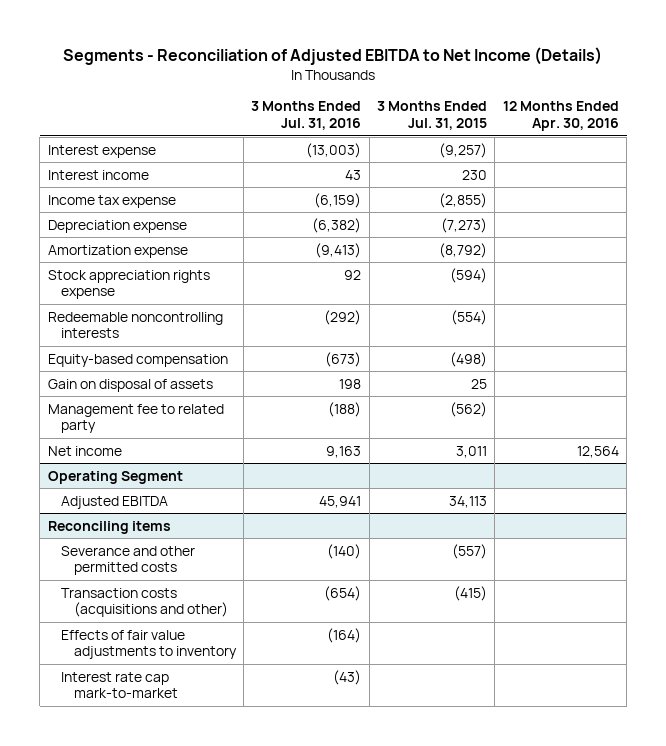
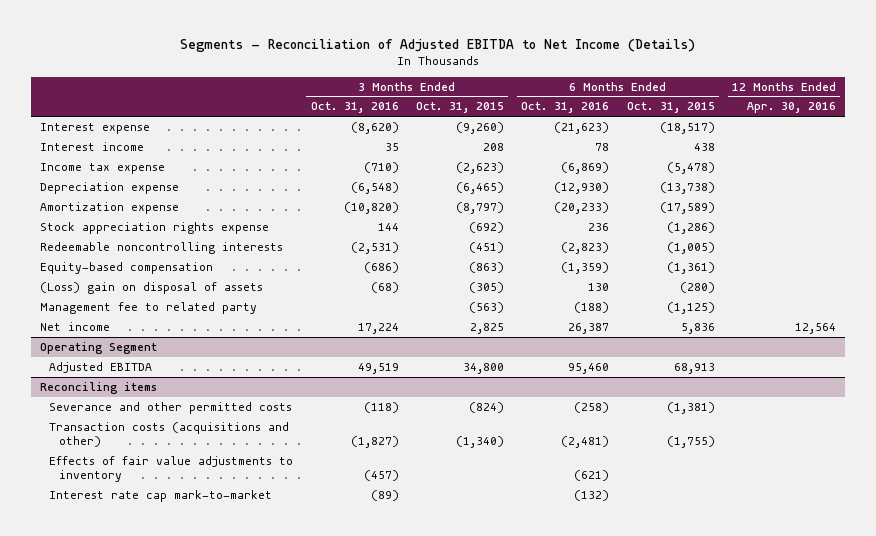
- | 3 Months Ended Jul. 31, 2016 | 3 Months Ended Jul. 31, 2015 | 12 Months Ended Apr. 30, 2016
+ | 3 Months Ended Oct. 31, 2016 | 3 Months Ended Oct. 31, 2015 | 6 Months Ended Oct. 31, 2016 | 6 Months Ended Oct. 31, 2015 | 12 Months Ended Apr. 30, 2016
- Gain on disposal of assets | 198 | 25 |
+ (Loss) gain on disposal of assets | (68) | (305) | 130 | (280) |

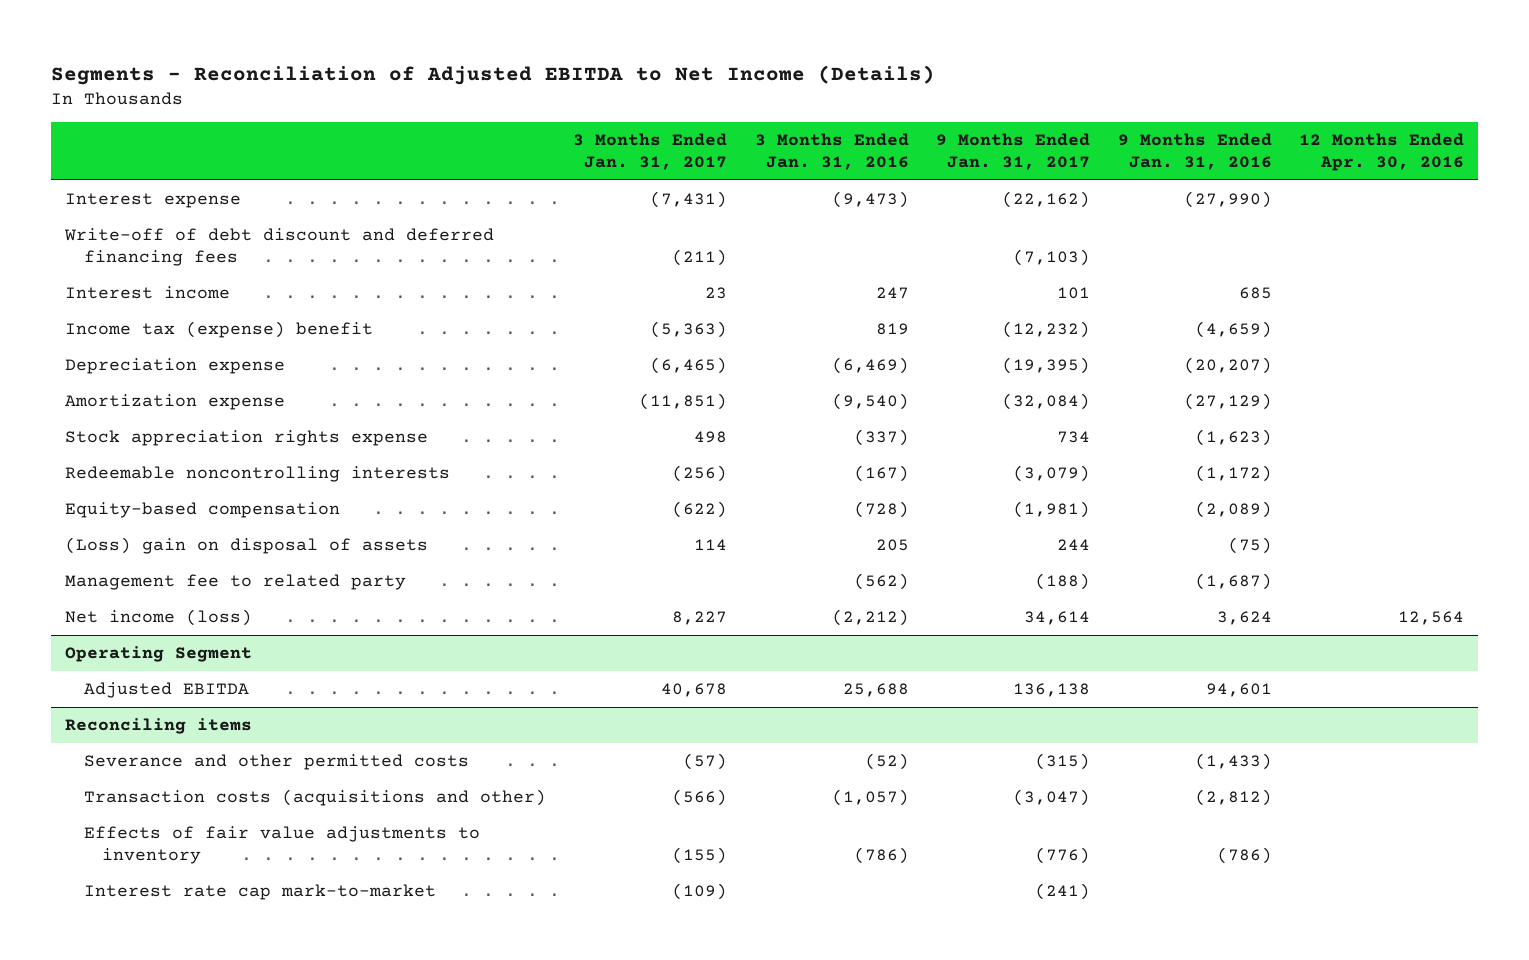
- | 3 Months Ended Oct. 31, 2016 | 3 Months Ended Oct. 31, 2015 | 6 Months Ended Oct. 31, 2016 | 6 Months Ended Oct. 31, 2015 | 12 Months Ended Apr. 30, 2016
+ | 3 Months Ended Jan. 31, 2017 | 3 Months Ended Jan. 31, 2016 | 9 Months Ended Jan. 31, 2017 | 9 Months Ended Jan. 31, 2016 | 12 Months Ended Apr. 30, 2016
+ Write-off of debt discount and deferred financing fees | (211) | | (7,103) | |
- Income tax expense | (710) | (2,623) | (6,869) | (5,478) |
+ Income tax (expense) benefit | (5,363) | 819 | (12,232) | (4,659) |
- Net income | 17,224 | 2,825 | 26,387 | 5,836 | 12,564
+ Net income (loss) | 8,227 | (2,212) | 34,614 | 3,624 | 12,564

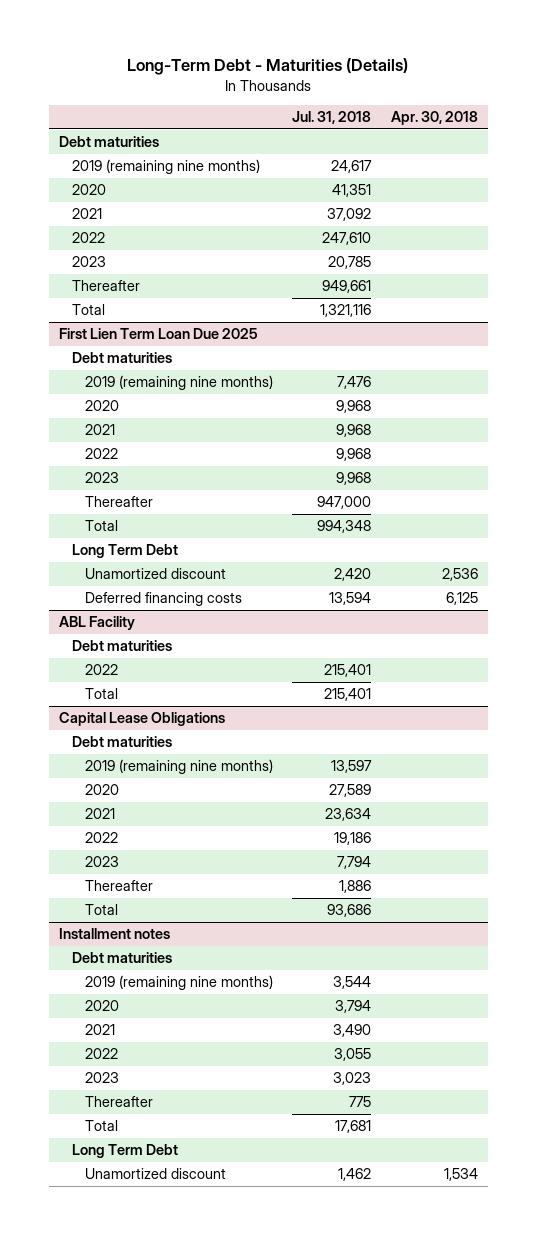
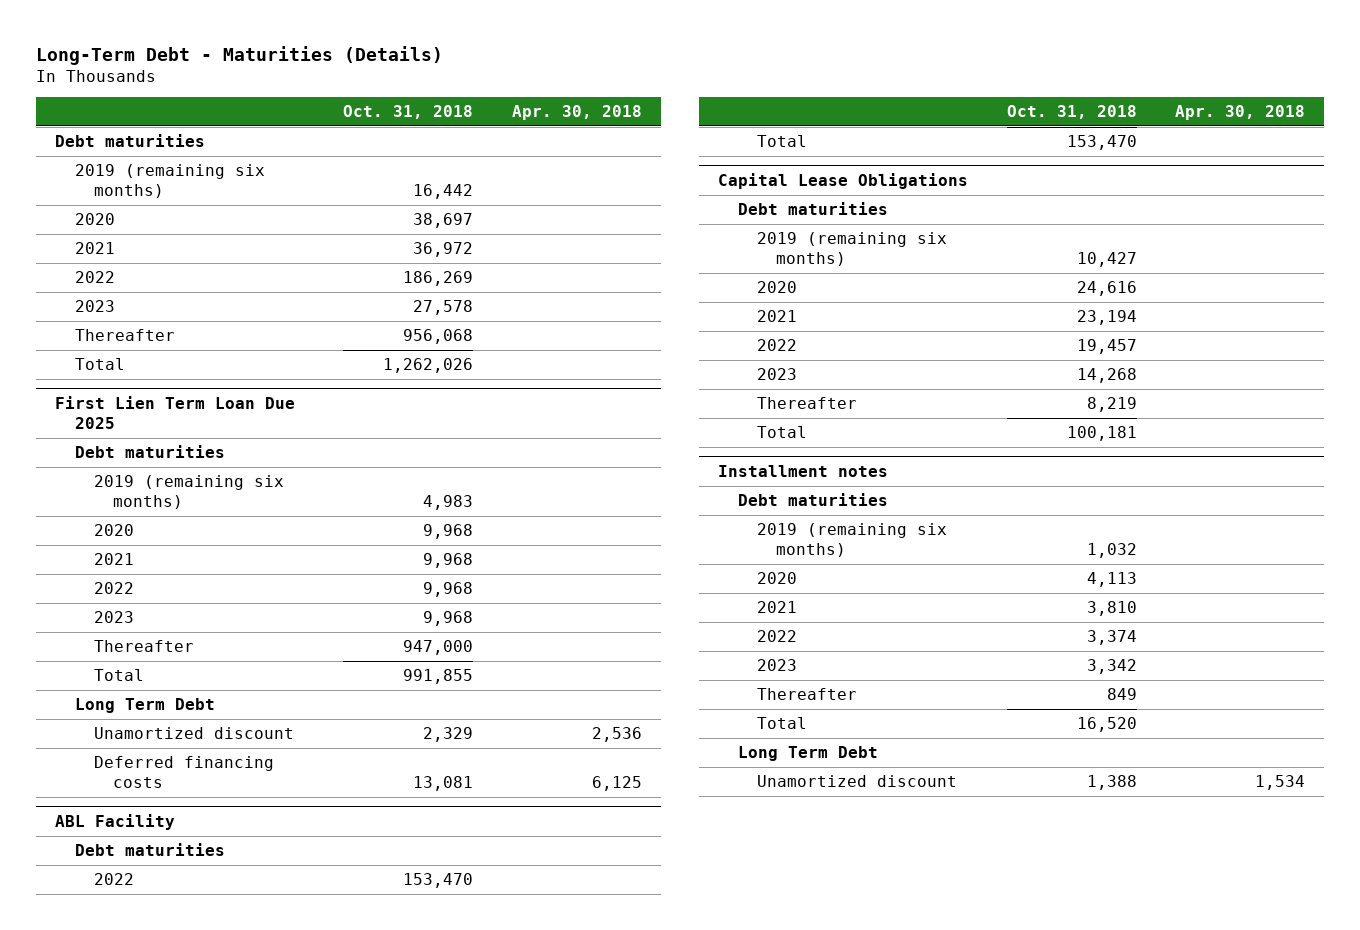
- | Jul. 31, 2018 | Apr. 30, 2018
+ | Oct. 31, 2018 | Apr. 30, 2018
- 2019 (remaining nine months) | 24,617 |
+ 2019 (remaining six months) | 16,442 |
@ First Lien Term Loan Due 2025
- 2019 (remaining nine months) | 7,476 |
+ 2019 (remaining six months) | 4,983 |
@ Capital Lease Obligations
- 2019 (remaining nine months) | 13,597 |
+ 2019 (remaining six months) | 10,427 |
@ Installment notes
- 2019 (remaining nine months) | 3,544 |
+ 2019 (remaining six months) | 1,032 |

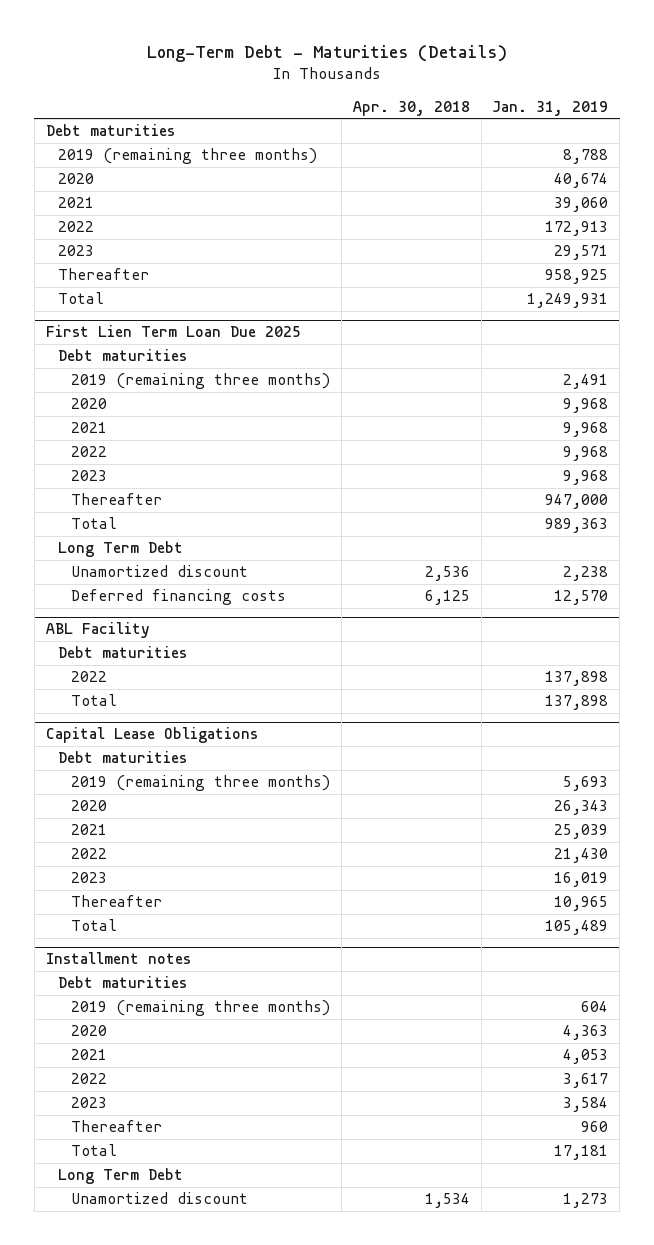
- | Oct. 31, 2018 | Apr. 30, 2018
+ | Apr. 30, 2018 | Jan. 31, 2019
- 2019 (remaining six months) | 16,442 |
+ 2019 (remaining three months) | | 8,788
@ First Lien Term Loan Due 2025
- 2019 (remaining six months) | 4,983 |
+ 2019 (remaining three months) | | 2,491
@ Capital Lease Obligations
- 2019 (remaining six months) | 10,427 |
+ 2019 (remaining three months) | | 5,693
@ Installment notes
- 2019 (remaining six months) | 1,032 |
+ 2019 (remaining three months) | | 604

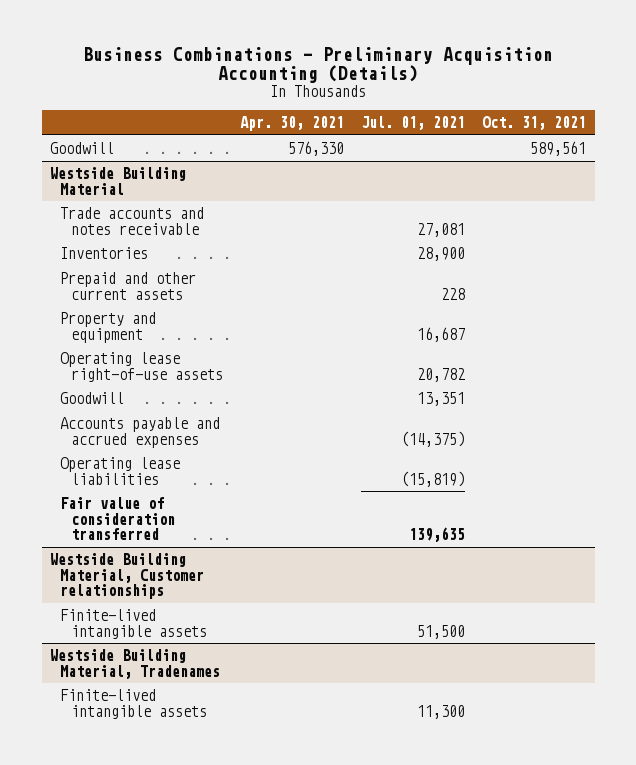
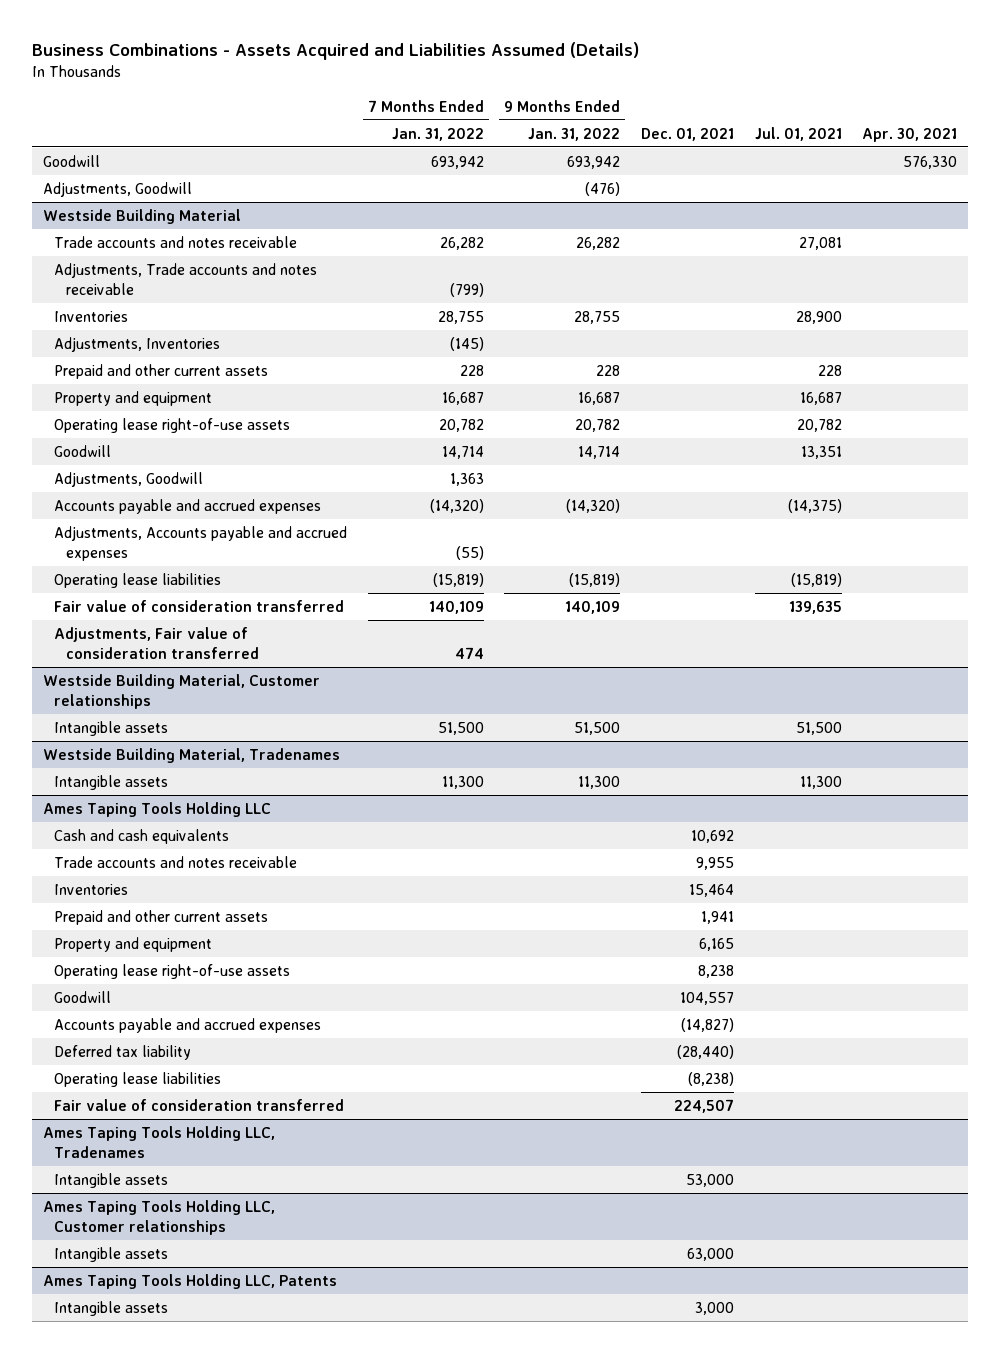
- Business Combinations - Preliminary Acquisition Accounting (Details)
+ Business Combinations - Assets Acquired and Liabilities Assumed (Details)
- | Apr. 30, 2021 | Jul. 01, 2021 | Oct. 31, 2021
+ | 7 Months Ended Jan. 31, 2022 | 9 Months Ended Jan. 31, 2022 | Dec. 01, 2021 | Jul. 01, 2021 | Apr. 30, 2021
+ Adjustments, Goodwill | | (476) | | |
@ Westside Building Material
+ Adjustments, Trade accounts and notes receivable | (799) | | | |
+ Adjustments, Inventories | (145) | | | |
+ Adjustments, Goodwill | 1,363 | | | |
+ Adjustments, Accounts payable and accrued expenses | (55) | | | |
+ Adjustments, Fair value of consideration transferred | 474 | | | |
@ Westside Building Material, Customer relationships
- Finite-lived intangible assets | | 51,500 |
+ Intangible assets | 51,500 | 51,500 | | 51,500 |
@ Westside Building Material, Tradenames
- Finite-lived intangible assets | | 11,300 |
+ Intangible assets | 11,300 | 11,300 | | 11,300 |
+ Ames Taping Tools Holding LLC
+ Cash and cash equivalents | | | 10,692 | |
+ Trade accounts and notes receivable | | | 9,955 | |
+ Inventories | | | 15,464 | |
+ Prepaid and other current assets | | | 1,941 | |
+ Property and equipment | | | 6,165 | |
+ Operating lease right-of-use assets | | | 8,238 | |
+ Goodwill | | | 104,557 | |
+ Accounts payable and accrued expenses | | | (14,827) | |
+ Deferred tax liability | | | (28,440) | |
+ Operating lease liabilities | | | (8,238) | |
+ Fair value of consideration transferred | | | 224,507 | |
+ Ames Taping Tools Holding LLC, Tradenames
+ Intangible assets | | | 53,000 | |
+ Ames Taping Tools Holding LLC, Customer relationships
+ Intangible assets | | | 63,000 | |
+ Ames Taping Tools Holding LLC, Patents
+ Intangible assets | | | 3,000 | |

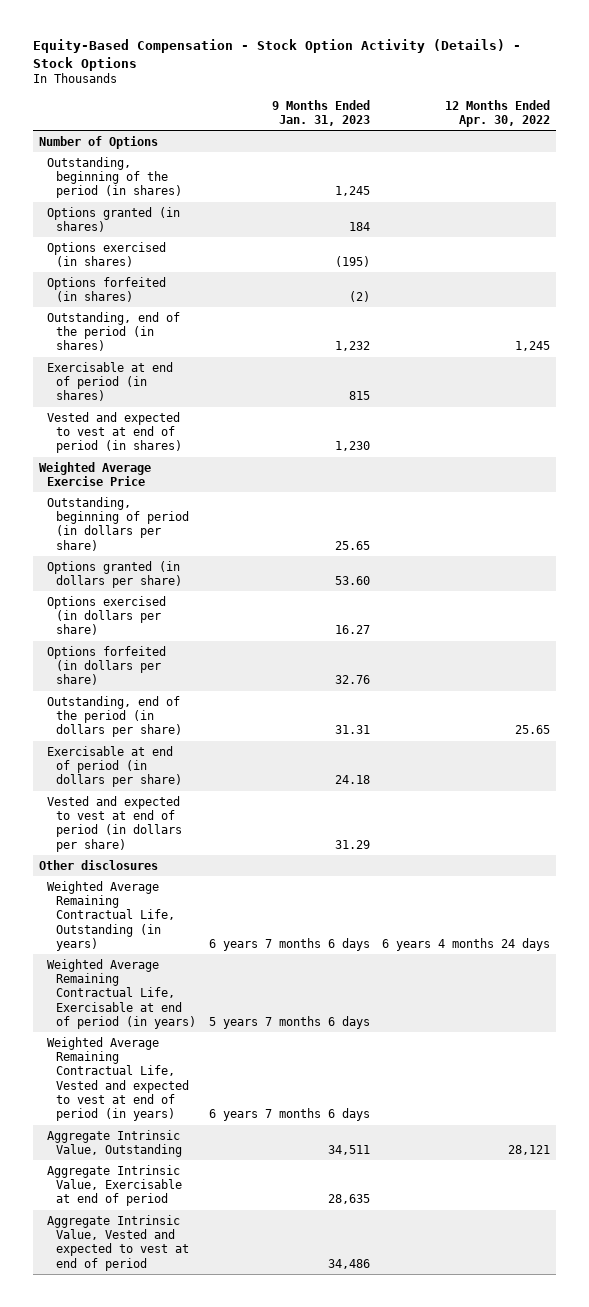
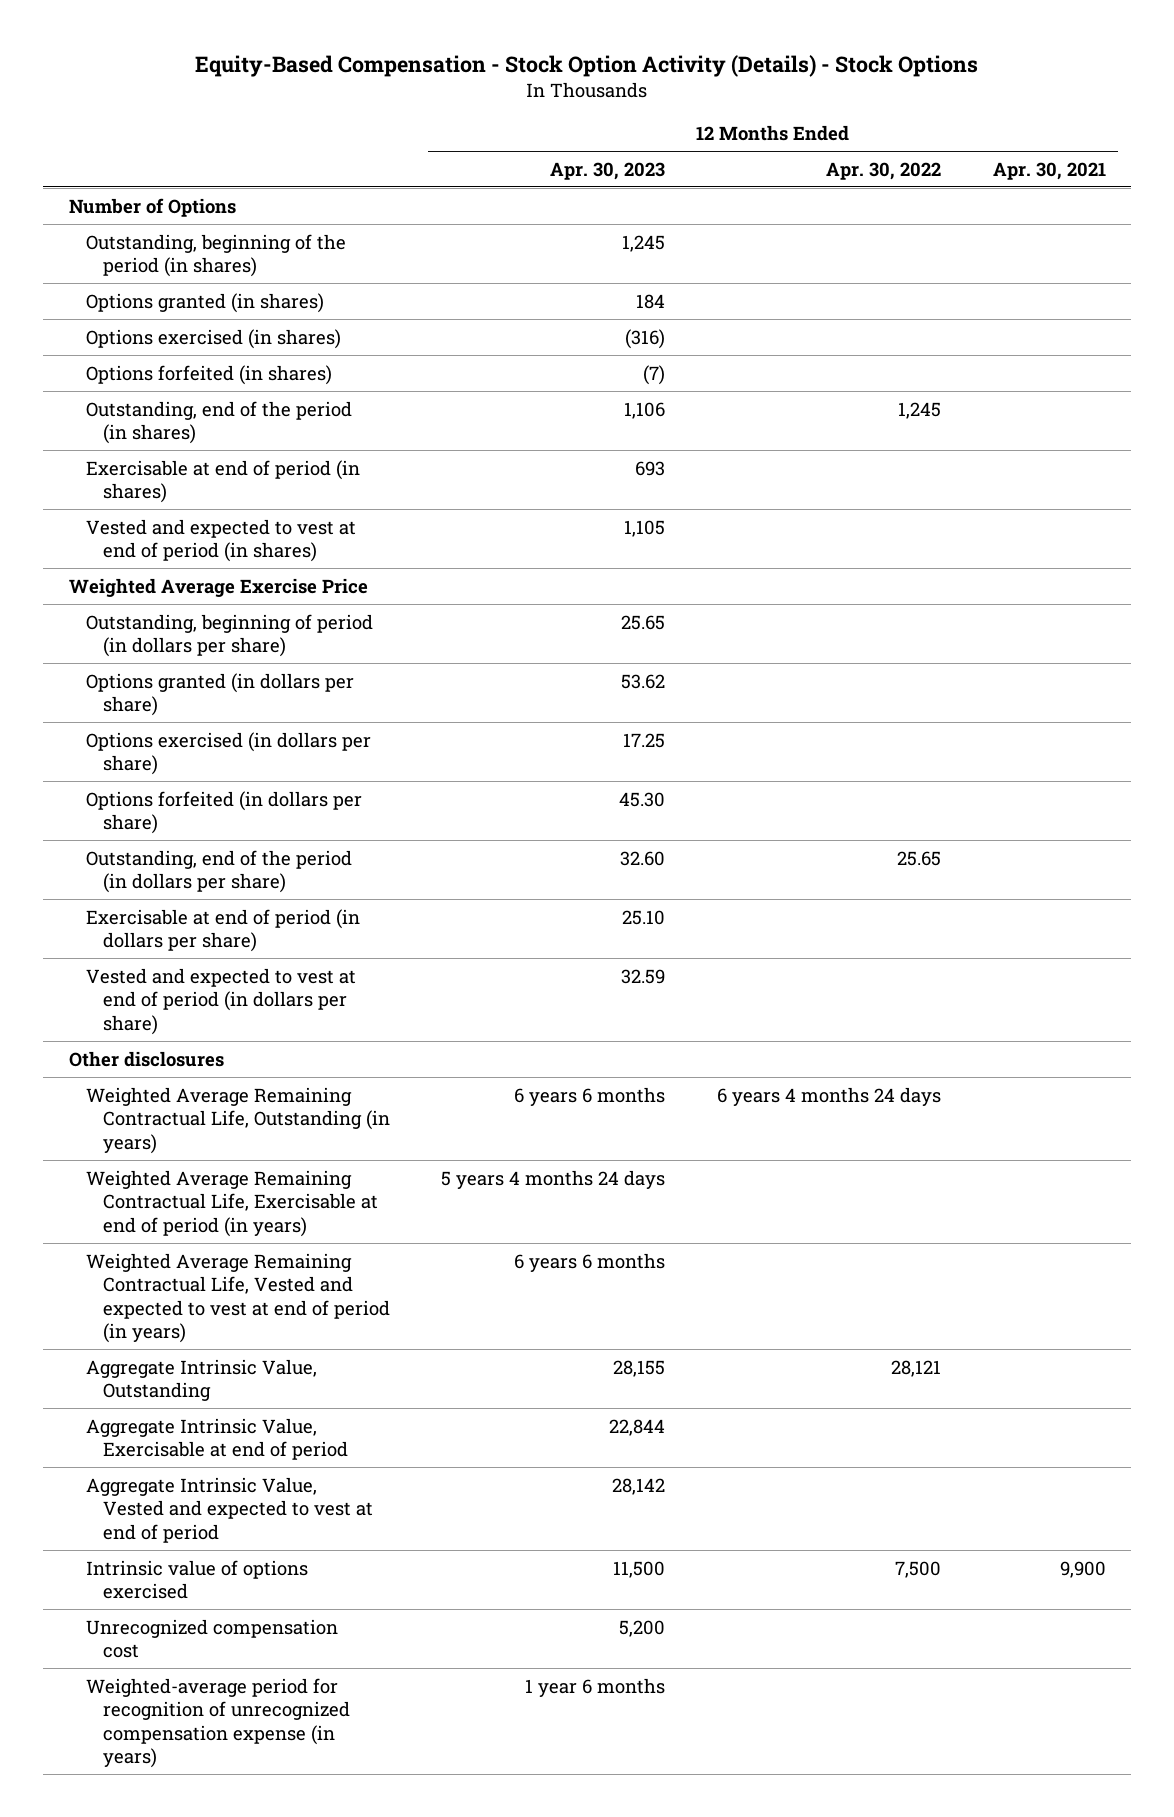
- | 9 Months Ended Jan. 31, 2023 | 12 Months Ended Apr. 30, 2022
+ | 12 Months Ended Apr. 30, 2023 | 12 Months Ended Apr. 30, 2022 | 12 Months Ended Apr. 30, 2021
+ Intrinsic value of options exercised | 11,500 | 7,500 | 9,900
+ Unrecognized compensation cost | 5,200 | |
+ Weighted-average period for recognition of unrecognized compensation expense (in years) | 1 year 6 months | |

